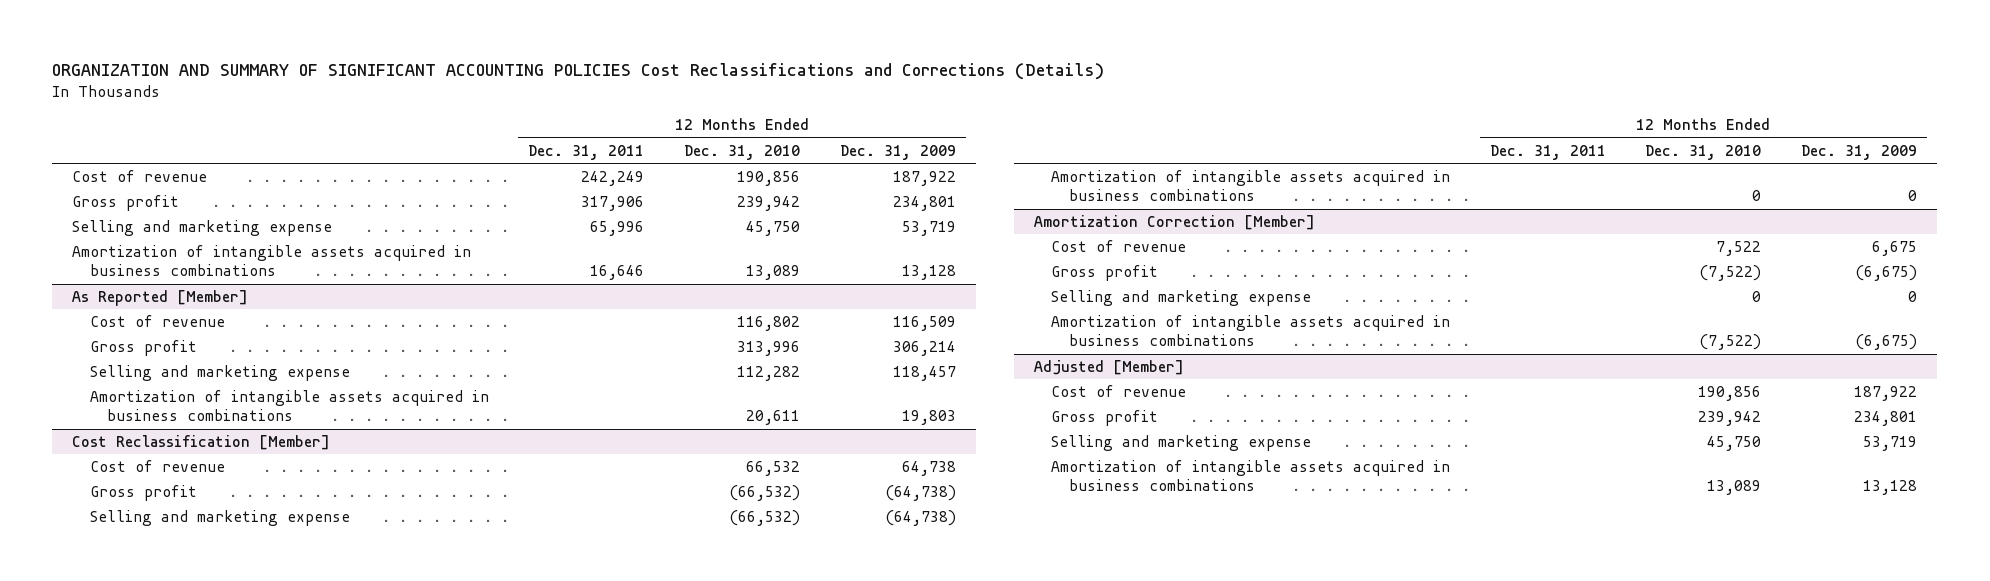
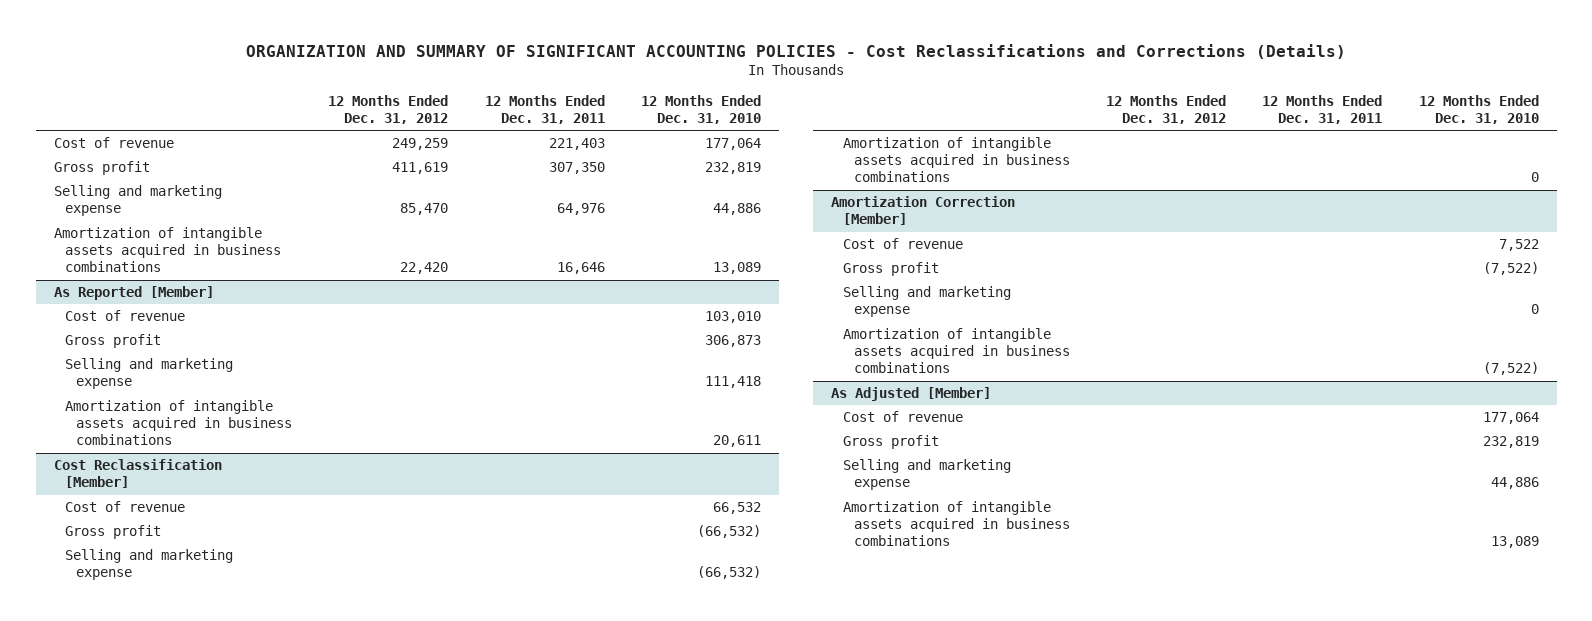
- ORGANIZATION AND SUMMARY OF SIGNIFICANT ACCOUNTING POLICIES Cost Reclassifications and Corrections (Details)
+ ORGANIZATION AND SUMMARY OF SIGNIFICANT ACCOUNTING POLICIES - Cost Reclassifications and Corrections (Details)
- | 12 Months Ended Dec. 31, 2011 | 12 Months Ended Dec. 31, 2010 | 12 Months Ended Dec. 31, 2009
+ | 12 Months Ended Dec. 31, 2012 | 12 Months Ended Dec. 31, 2011 | 12 Months Ended Dec. 31, 2010
- Cost of revenue | 242,249 | 190,856 | 187,922
- Gross profit | 317,906 | 239,942 | 234,801
- Selling and marketing expense | 65,996 | 45,750 | 53,719
+ Cost of revenue | 249,259 | 221,403 | 177,064
+ Gross profit | 411,619 | 307,350 | 232,819
+ Selling and marketing expense | 85,470 | 64,976 | 44,886
@ As Reported [Member]
- Cost of revenue | | 116,802 | 116,509
- Gross profit | | 313,996 | 306,214
- Selling and marketing expense | | 112,282 | 118,457
+ Cost of revenue | | | 103,010
+ Gross profit | | | 306,873
+ Selling and marketing expense | | | 111,418
- Adjusted [Member]
- Cost of revenue | | 190,856 | 187,922
- Gross profit | | 239,942 | 234,801
- Selling and marketing expense | | 45,750 | 53,719
+ As Adjusted [Member]
+ Cost of revenue | | | 177,064
+ Gross profit | | | 232,819
+ Selling and marketing expense | | | 44,886

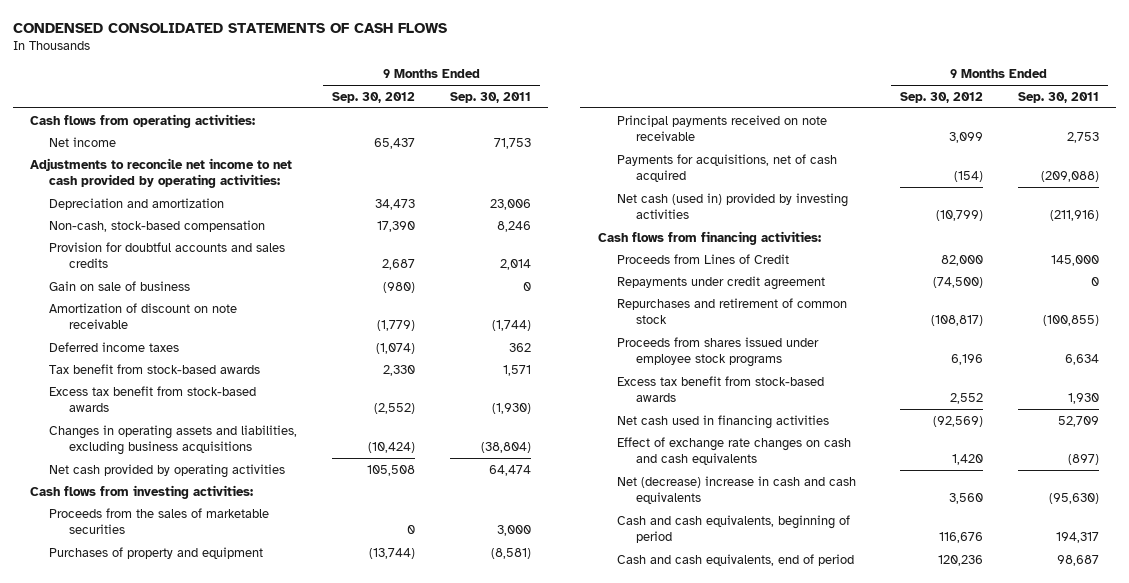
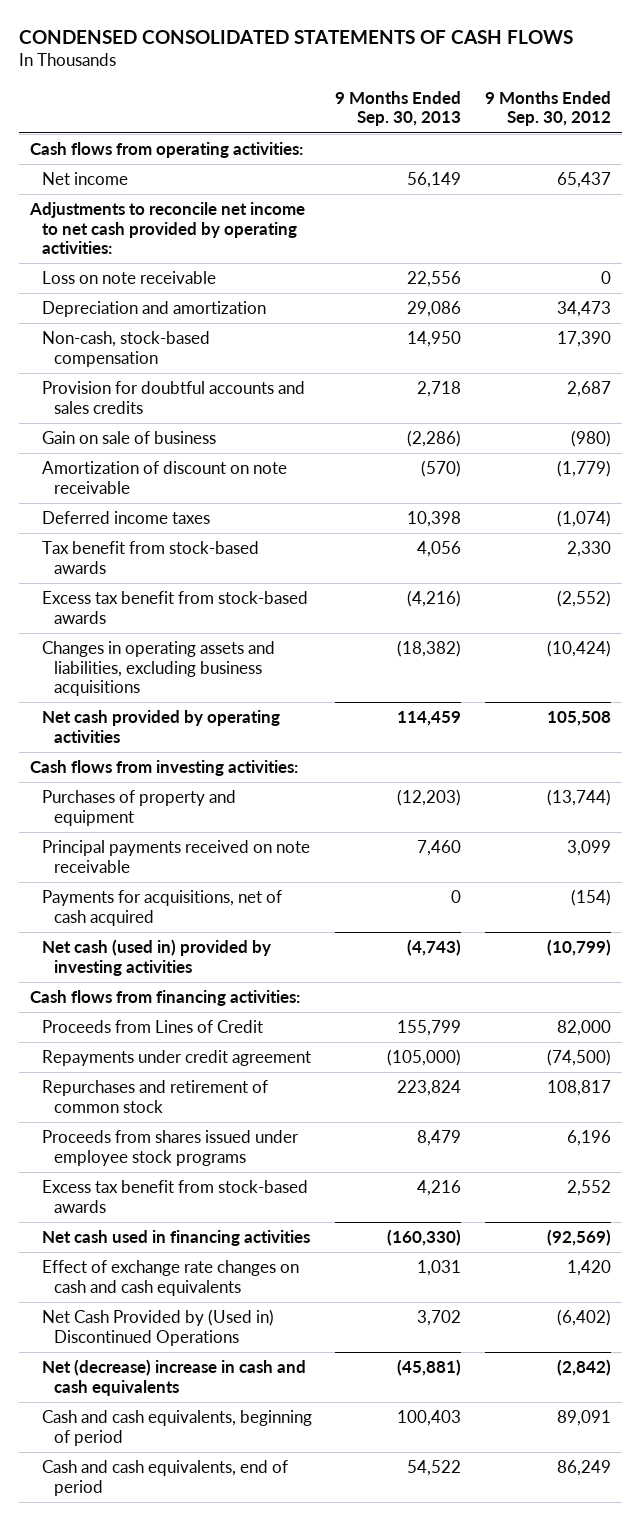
- | 9 Months Ended Sep. 30, 2012 | 9 Months Ended Sep. 30, 2011
+ | 9 Months Ended Sep. 30, 2013 | 9 Months Ended Sep. 30, 2012
+ Loss on note receivable | 22,556 | 0
- Proceeds from the sales of marketable securities | 0 | 3,000
- Repurchases and retirement of common stock | (108,817) | (100,855)
+ Repurchases and retirement of common stock | 223,824 | 108,817
- Net (decrease) increase in cash and cash equivalents | 3,560 | (95,630)
- Cash and cash equivalents, beginning of period | 116,676 | 194,317
- Cash and cash equivalents, end of period | 120,236 | 98,687
+ Net Cash Provided by (Used in) Discontinued Operations | 3,702 | (6,402)
+ Net (decrease) increase in cash and cash equivalents | (45,881) | (2,842)
+ Cash and cash equivalents, beginning of period | 100,403 | 89,091
+ Cash and cash equivalents, end of period | 54,522 | 86,249

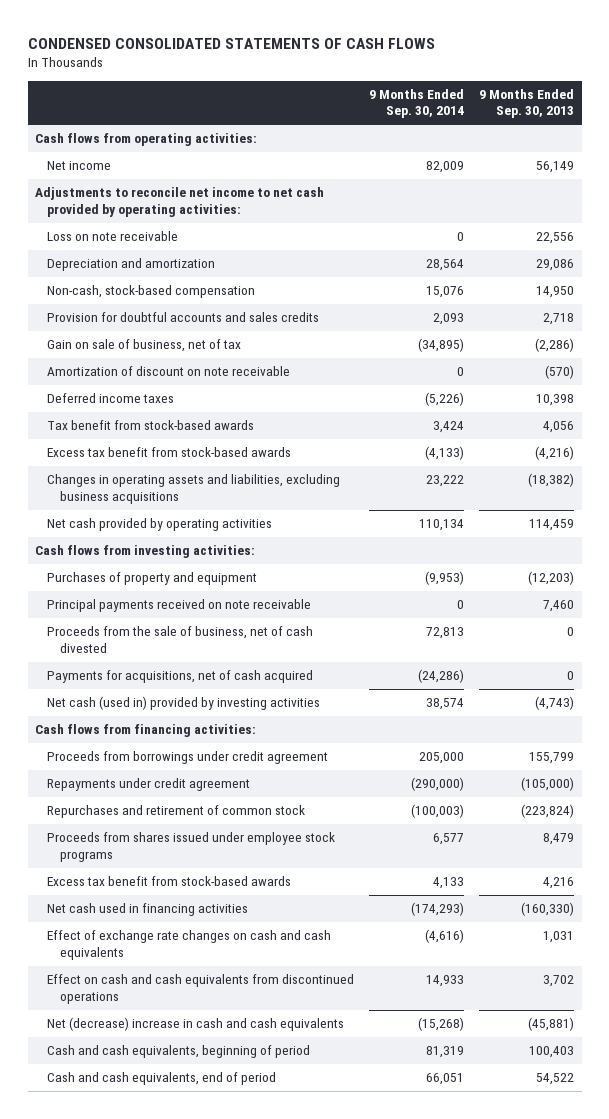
- | 9 Months Ended Sep. 30, 2013 | 9 Months Ended Sep. 30, 2012
+ | 9 Months Ended Sep. 30, 2014 | 9 Months Ended Sep. 30, 2013
- Gain on sale of business | (2,286) | (980)
+ Gain on sale of business, net of tax | (34,895) | (2,286)
+ Proceeds from the sale of business, net of cash divested | 72,813 | 0
- Proceeds from Lines of Credit | 155,799 | 82,000
+ Proceeds from borrowings under credit agreement | 205,000 | 155,799
- Repurchases and retirement of common stock | 223,824 | 108,817
+ Repurchases and retirement of common stock | (100,003) | (223,824)
- Net Cash Provided by (Used in) Discontinued Operations | 3,702 | (6,402)
+ Effect on cash and cash equivalents from discontinued operations | 14,933 | 3,702

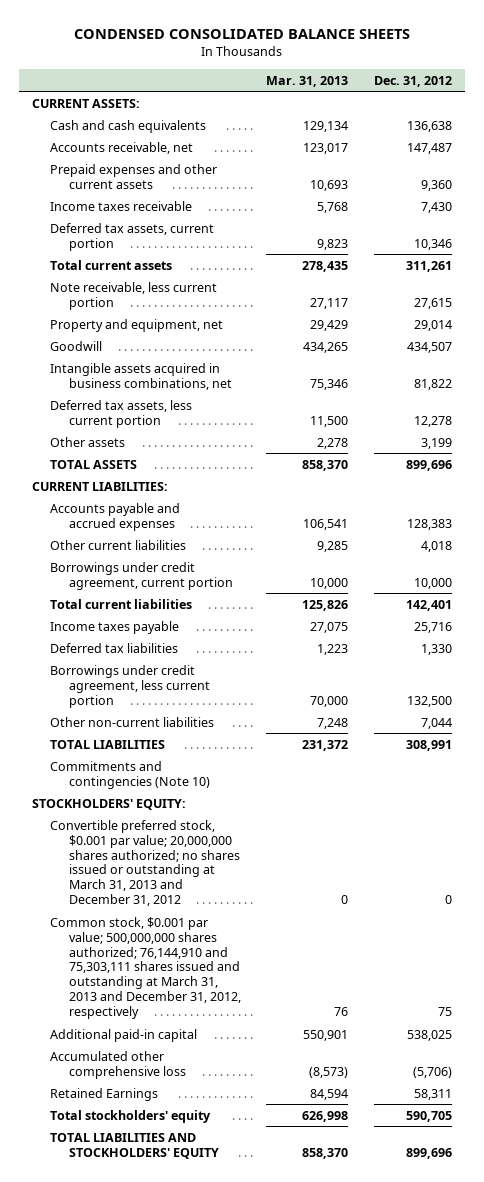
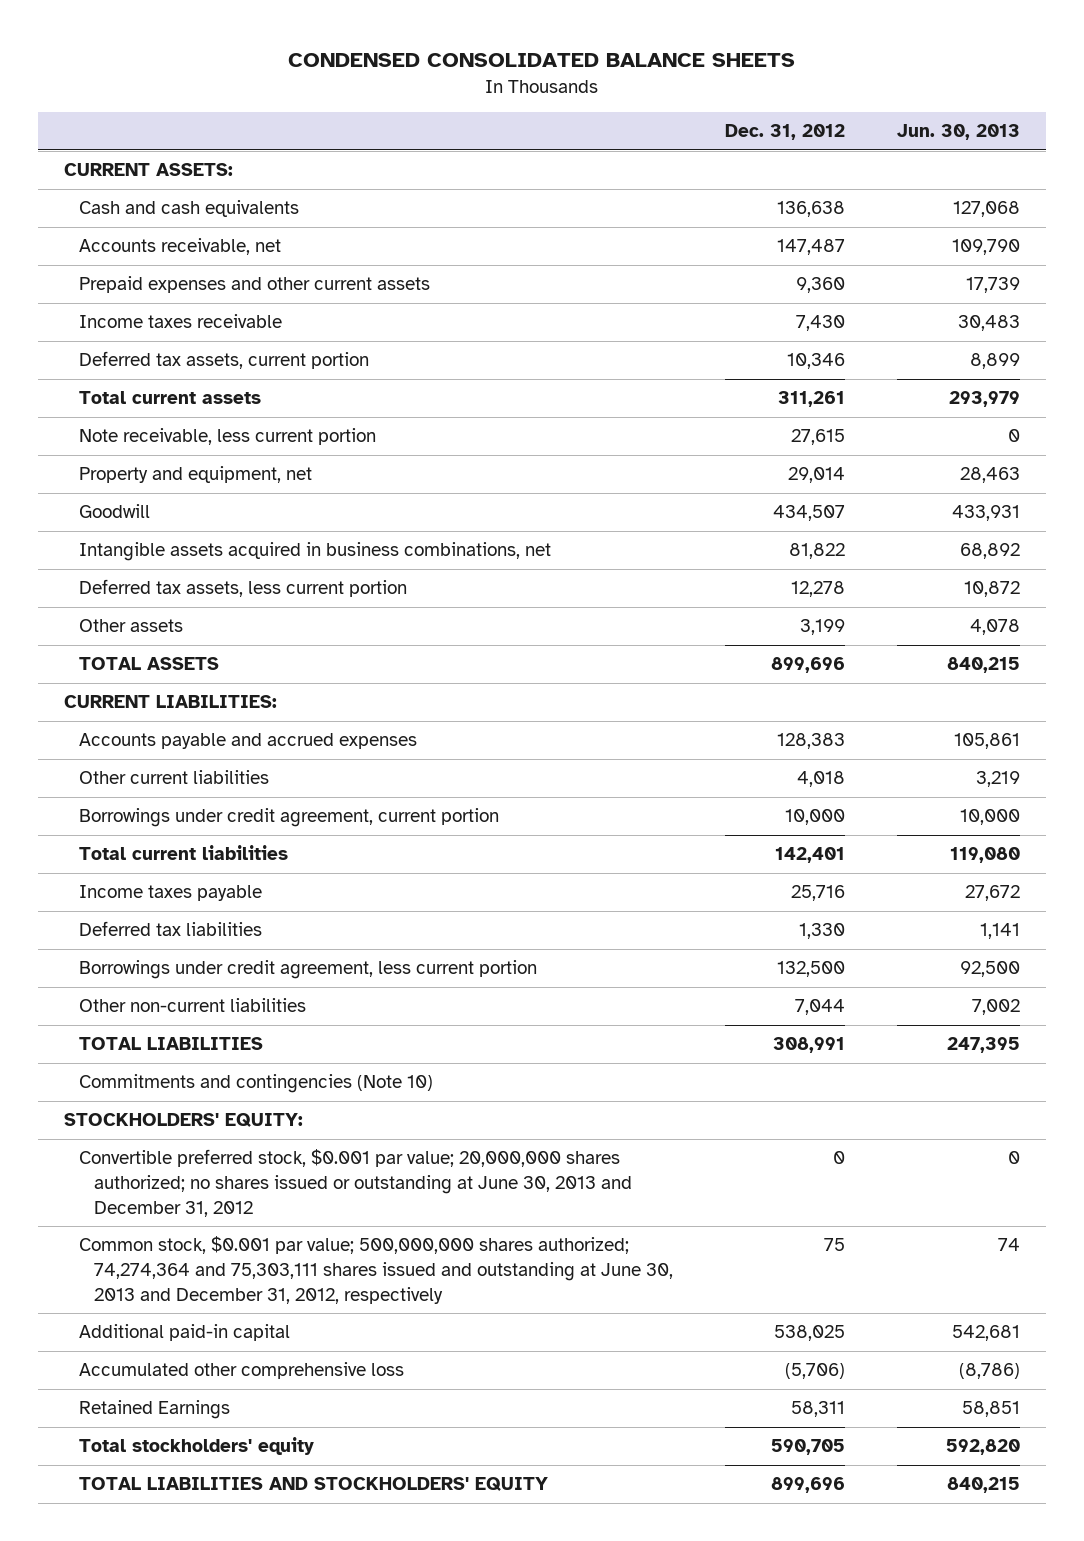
- | Mar. 31, 2013 | Dec. 31, 2012
+ | Dec. 31, 2012 | Jun. 30, 2013
- Convertible preferred stock, $0.001 par value; 20,000,000 shares authorized; no shares issued or outstanding at March 31, 2013 and December 31, 2012 | 0 | 0
- Common stock, $0.001 par value; 500,000,000 shares authorized; 76,144,910 and 75,303,111 shares issued and outstanding at March 31, 2013 and December 31, 2012, respectively | 76 | 75
+ Convertible preferred stock, $0.001 par value; 20,000,000 shares authorized; no shares issued or outstanding at June 30, 2013 and December 31, 2012 | 0 | 0
+ Common stock, $0.001 par value; 500,000,000 shares authorized; 74,274,364 and 75,303,111 shares issued and outstanding at June 30, 2013 and December 31, 2012, respectively | 75 | 74

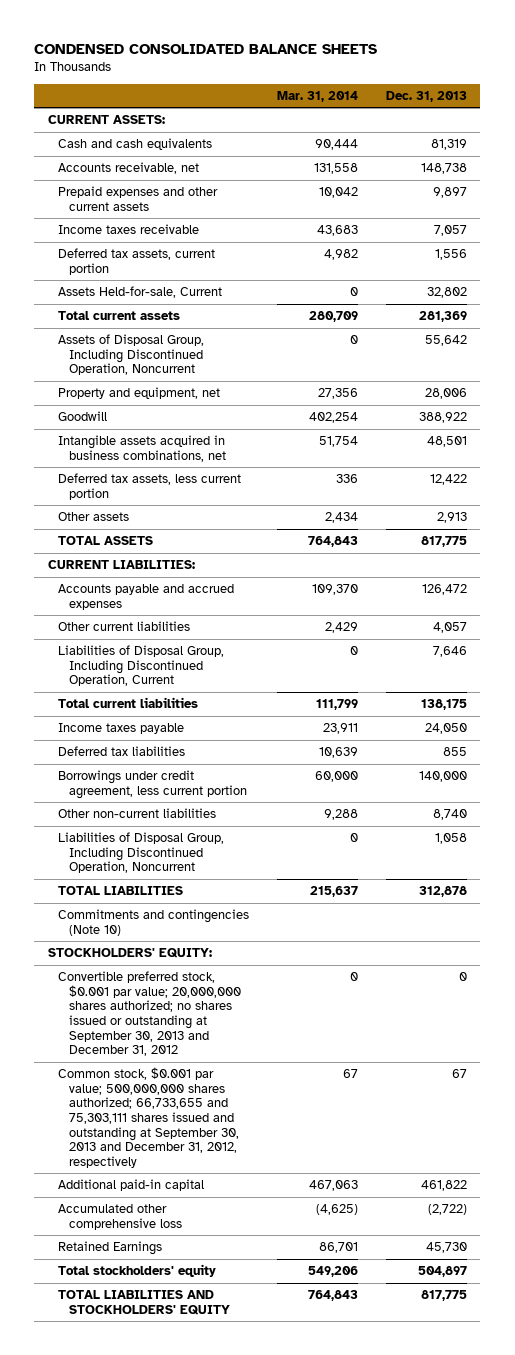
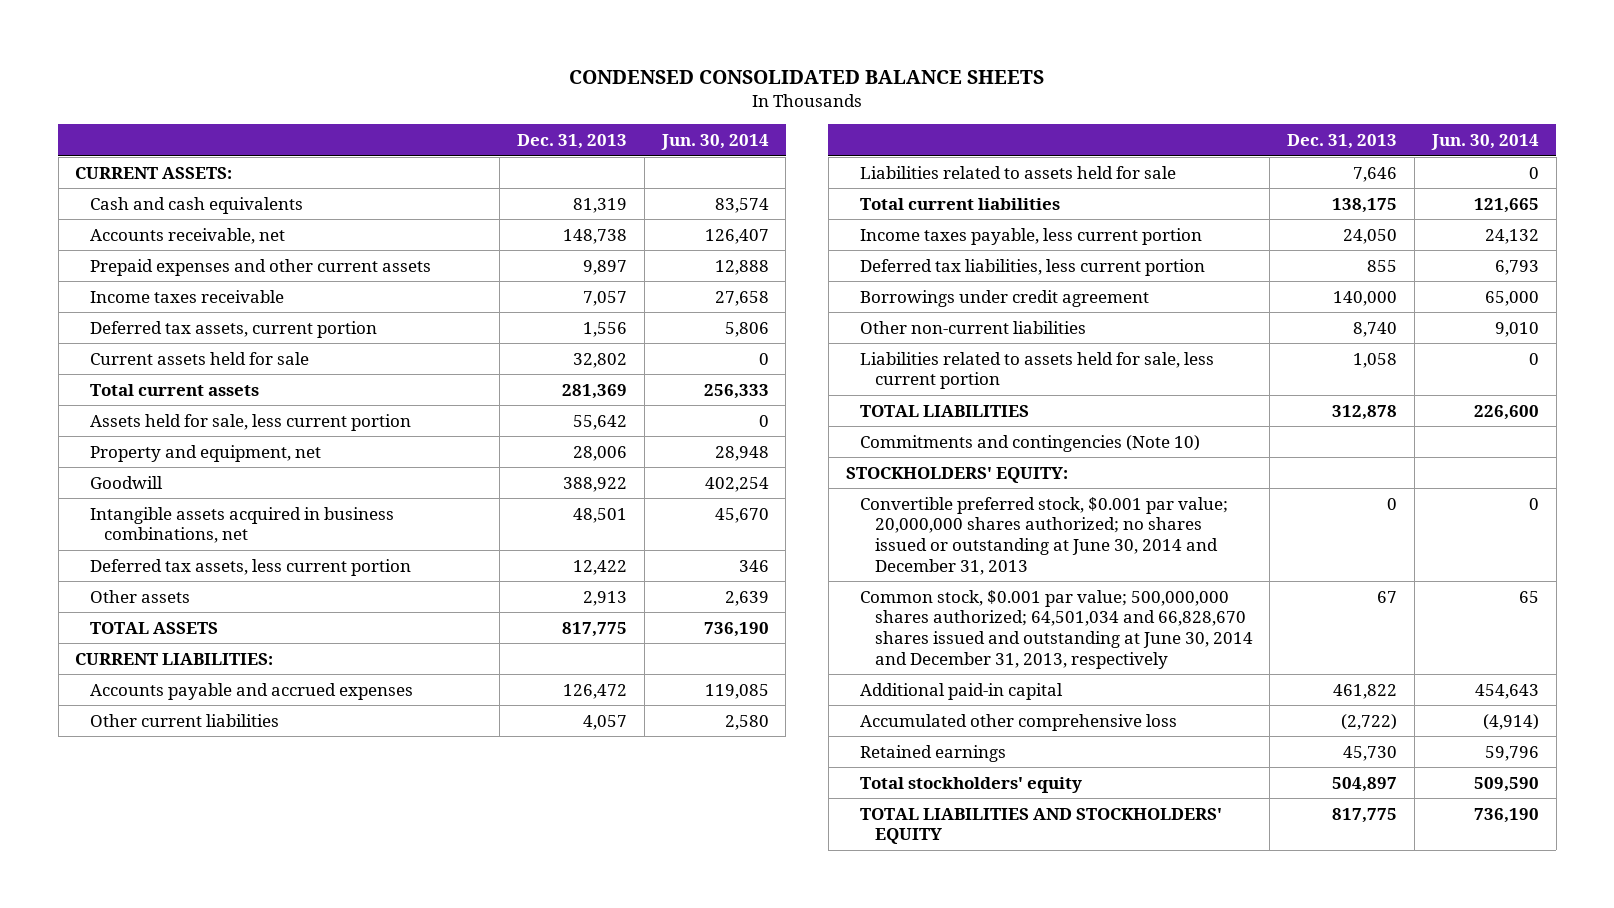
- | Mar. 31, 2014 | Dec. 31, 2013
+ | Dec. 31, 2013 | Jun. 30, 2014
- Assets Held-for-sale, Current | 0 | 32,802
+ Current assets held for sale | 32,802 | 0
- Assets of Disposal Group, Including Discontinued Operation, Noncurrent | 0 | 55,642
+ Assets held for sale, less current portion | 55,642 | 0
- Liabilities of Disposal Group, Including Discontinued Operation, Current | 0 | 7,646
+ Liabilities related to assets held for sale | 7,646 | 0
- Income taxes payable | 23,911 | 24,050
- Deferred tax liabilities | 10,639 | 855
- Borrowings under credit agreement, less current portion | 60,000 | 140,000
+ Income taxes payable, less current portion | 24,050 | 24,132
+ Deferred tax liabilities, less current portion | 855 | 6,793
+ Borrowings under credit agreement | 140,000 | 65,000
- Liabilities of Disposal Group, Including Discontinued Operation, Noncurrent | 0 | 1,058
+ Liabilities related to assets held for sale, less current portion | 1,058 | 0
- Convertible preferred stock, $0.001 par value; 20,000,000 shares authorized; no shares issued or outstanding at September 30, 2013 and December 31, 2012 | 0 | 0
- Common stock, $0.001 par value; 500,000,000 shares authorized; 66,733,655 and 75,303,111 shares issued and outstanding at September 30, 2013 and December 31, 2012, respectively | 67 | 67
+ Convertible preferred stock, $0.001 par value; 20,000,000 shares authorized; no shares issued or outstanding at June 30, 2014 and December 31, 2013 | 0 | 0
+ Common stock, $0.001 par value; 500,000,000 shares authorized; 64,501,034 and 66,828,670 shares issued and outstanding at June 30, 2014 and December 31, 2013, respectively | 67 | 65
- Retained Earnings | 86,701 | 45,730
+ Retained earnings | 45,730 | 59,796

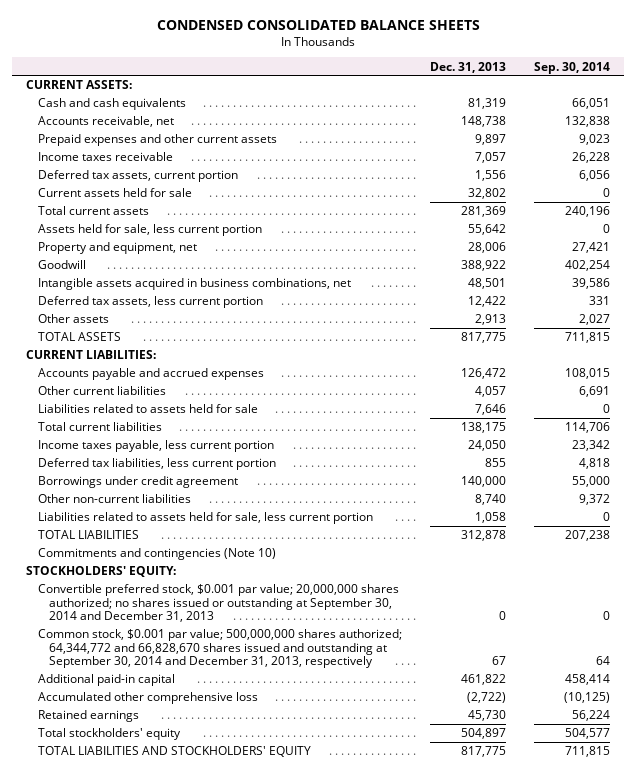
- | Dec. 31, 2013 | Jun. 30, 2014
+ | Dec. 31, 2013 | Sep. 30, 2014
- Convertible preferred stock, $0.001 par value; 20,000,000 shares authorized; no shares issued or outstanding at June 30, 2014 and December 31, 2013 | 0 | 0
- Common stock, $0.001 par value; 500,000,000 shares authorized; 64,501,034 and 66,828,670 shares issued and outstanding at June 30, 2014 and December 31, 2013, respectively | 67 | 65
+ Convertible preferred stock, $0.001 par value; 20,000,000 shares authorized; no shares issued or outstanding at September 30, 2014 and December 31, 2013 | 0 | 0
+ Common stock, $0.001 par value; 500,000,000 shares authorized; 64,344,772 and 66,828,670 shares issued and outstanding at September 30, 2014 and December 31, 2013, respectively | 67 | 64

